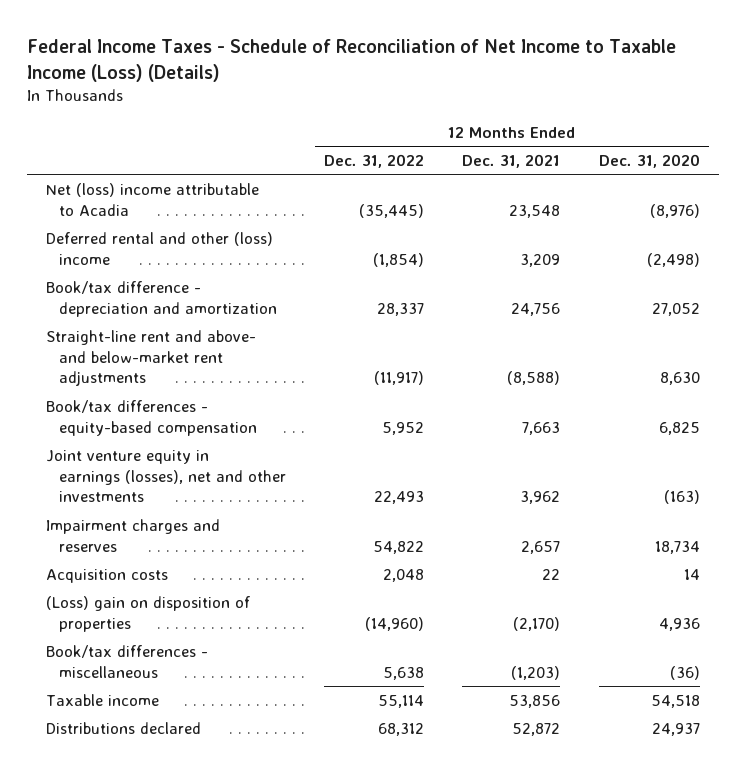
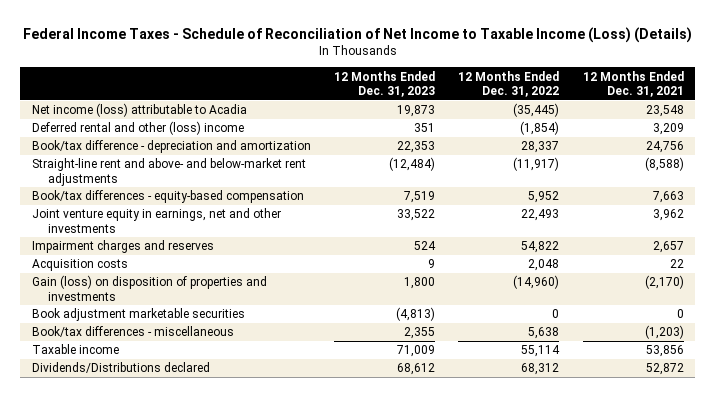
- | 12 Months Ended Dec. 31, 2022 | 12 Months Ended Dec. 31, 2021 | 12 Months Ended Dec. 31, 2020
+ | 12 Months Ended Dec. 31, 2023 | 12 Months Ended Dec. 31, 2022 | 12 Months Ended Dec. 31, 2021
- Net (loss) income attributable to Acadia | (35,445) | 23,548 | (8,976)
+ Net income (loss) attributable to Acadia | 19,873 | (35,445) | 23,548
- Joint venture equity in earnings (losses), net and other investments | 22,493 | 3,962 | (163)
+ Joint venture equity in earnings, net and other investments | 33,522 | 22,493 | 3,962
- (Loss) gain on disposition of properties | (14,960) | (2,170) | 4,936
+ Gain (loss) on disposition of properties and investments | 1,800 | (14,960) | (2,170)
+ Book adjustment marketable securities | (4,813) | 0 | 0
- Distributions declared | 68,312 | 52,872 | 24,937
+ Dividends/Distributions declared | 68,612 | 68,312 | 52,872

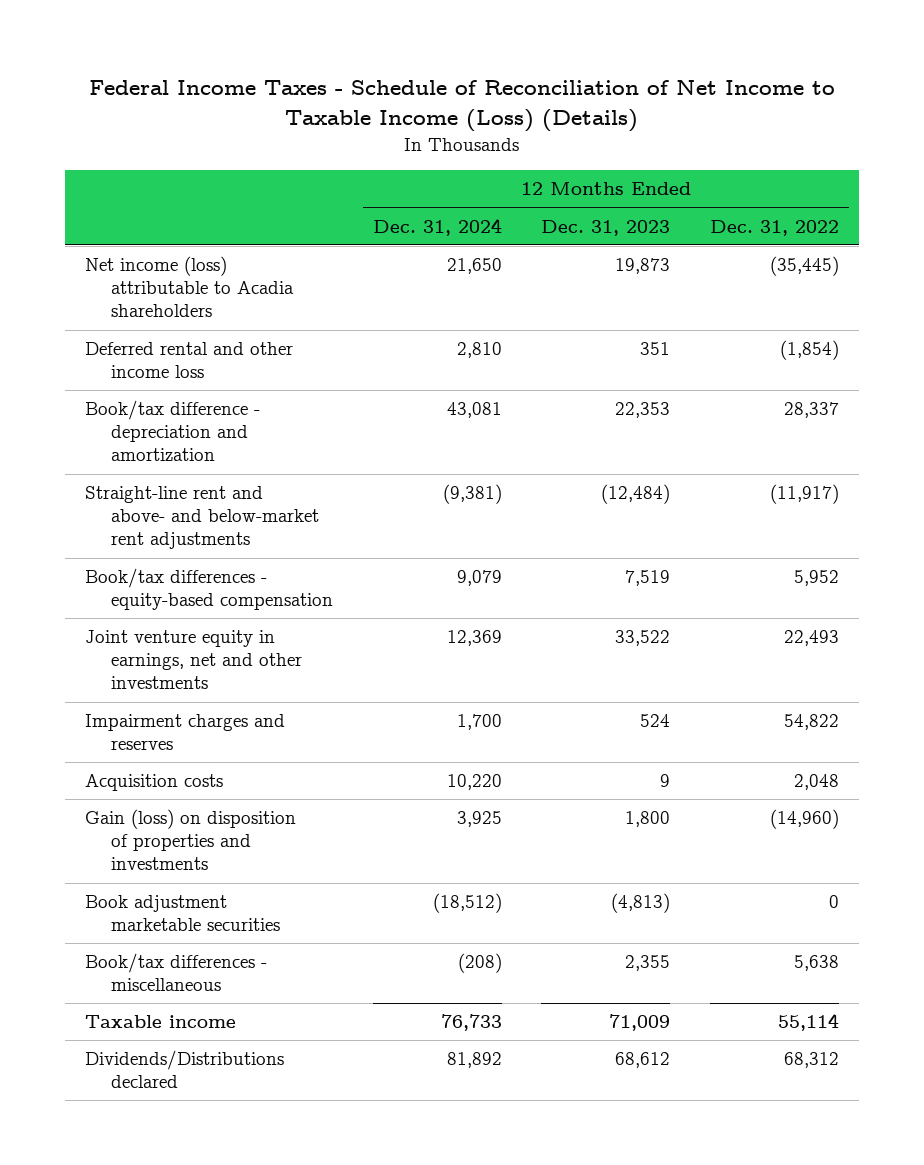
- | 12 Months Ended Dec. 31, 2023 | 12 Months Ended Dec. 31, 2022 | 12 Months Ended Dec. 31, 2021
+ | 12 Months Ended Dec. 31, 2024 | 12 Months Ended Dec. 31, 2023 | 12 Months Ended Dec. 31, 2022
- Net income (loss) attributable to Acadia | 19,873 | (35,445) | 23,548
- Deferred rental and other (loss) income | 351 | (1,854) | 3,209
+ Net income (loss) attributable to Acadia shareholders | 21,650 | 19,873 | (35,445)
+ Deferred rental and other income loss | 2,810 | 351 | (1,854)

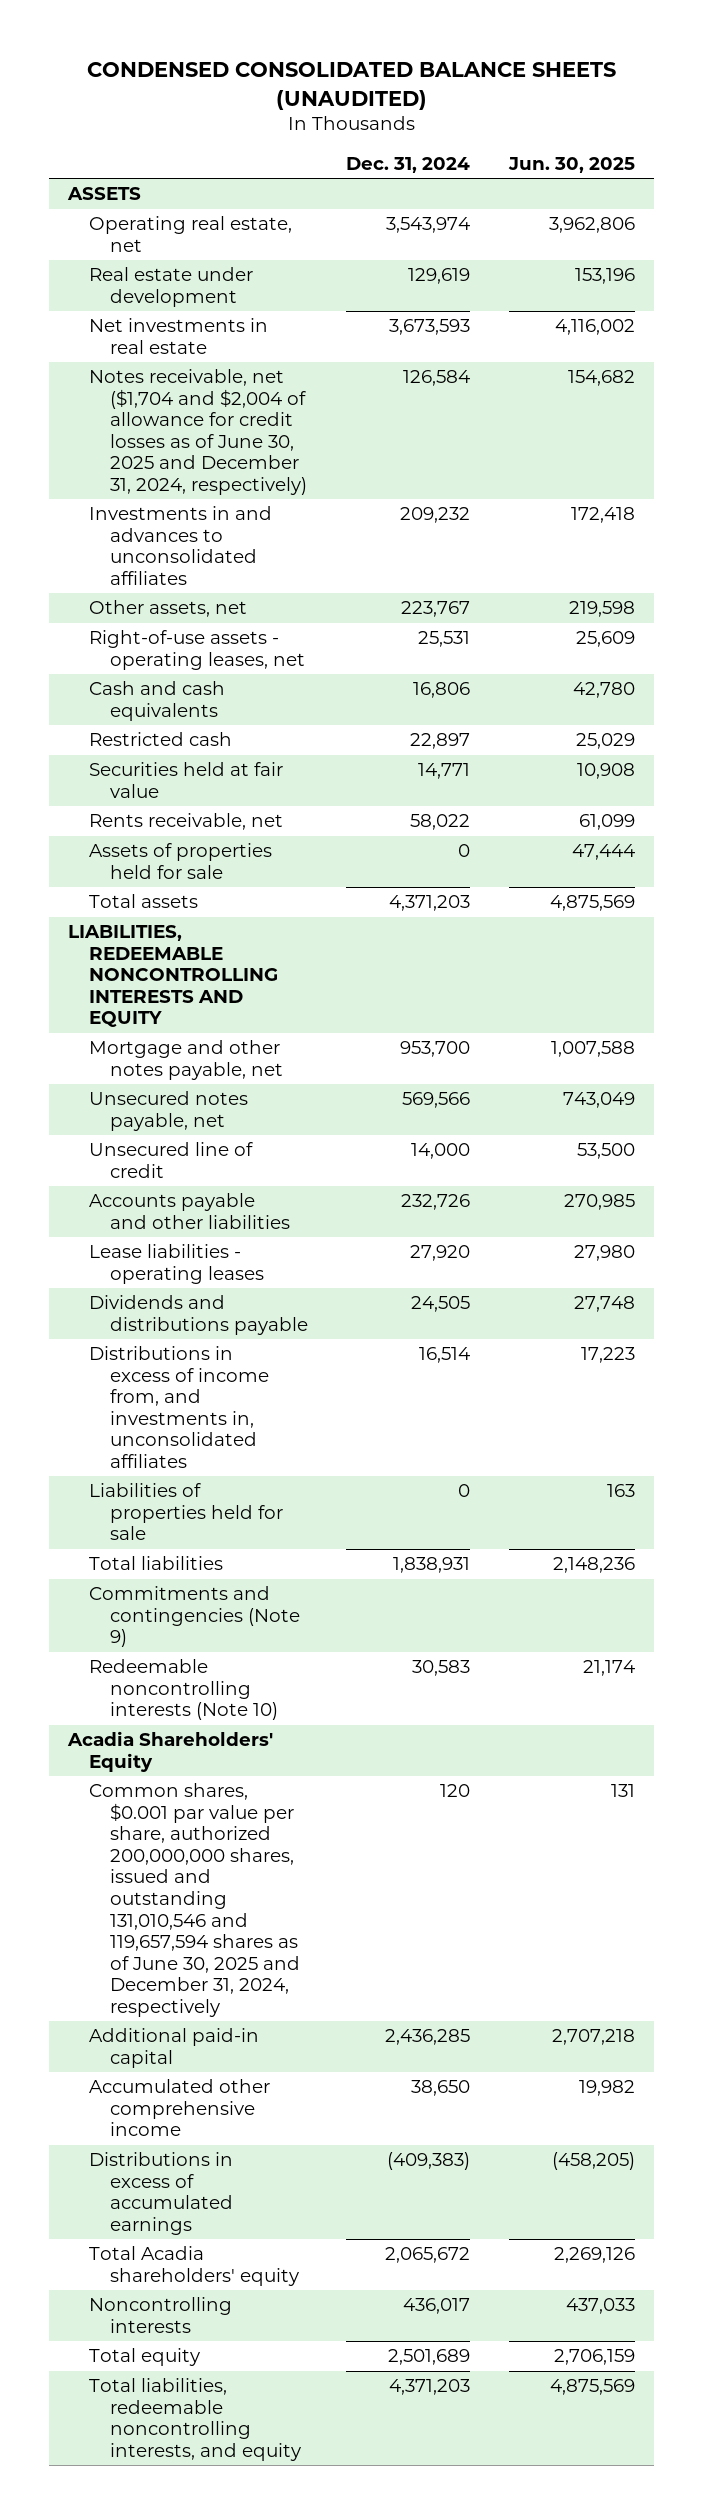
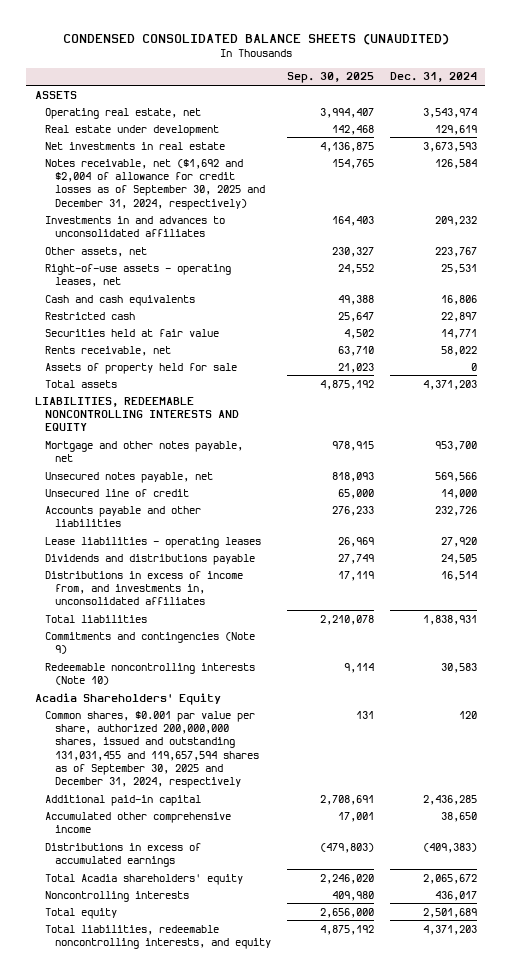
- | Dec. 31, 2024 | Jun. 30, 2025
+ | Sep. 30, 2025 | Dec. 31, 2024
- Notes receivable, net ($1,704 and $2,004 of allowance for credit losses as of June 30, 2025 and December 31, 2024, respectively) | 126,584 | 154,682
+ Notes receivable, net ($1,692 and $2,004 of allowance for credit losses as of September 30, 2025 and December 31, 2024, respectively) | 154,765 | 126,584
- Assets of properties held for sale | 0 | 47,444
+ Assets of property held for sale | 21,023 | 0
- Liabilities of properties held for sale | 0 | 163
- Common shares, $0.001 par value per share, authorized 200,000,000 shares, issued and outstanding 131,010,546 and 119,657,594 shares as of June 30, 2025 and December 31, 2024, respectively | 120 | 131
+ Common shares, $0.001 par value per share, authorized 200,000,000 shares, issued and outstanding 131,031,455 and 119,657,594 shares as of September 30, 2025 and December 31, 2024, respectively | 131 | 120

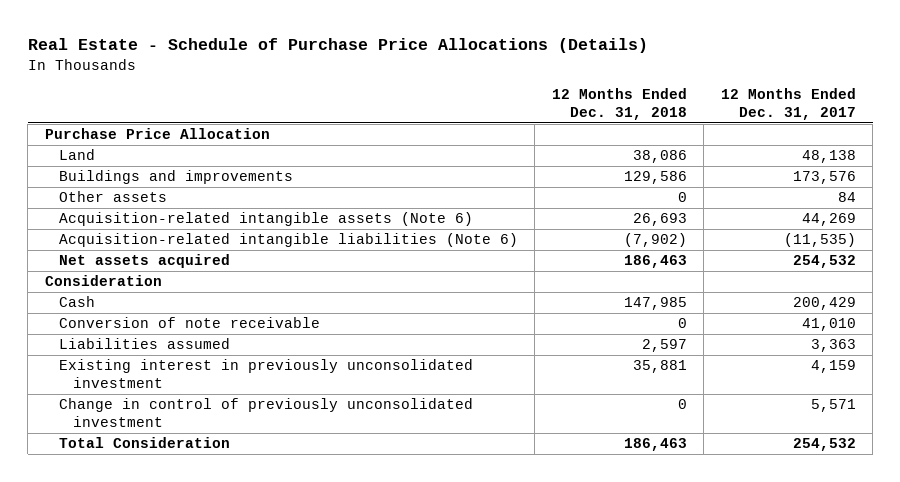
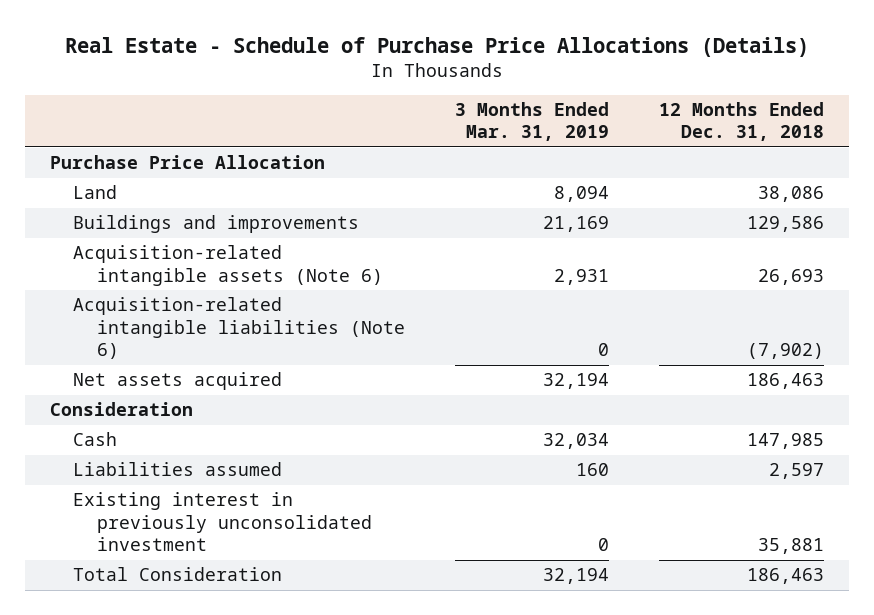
- | 12 Months Ended Dec. 31, 2018 | 12 Months Ended Dec. 31, 2017
+ | 3 Months Ended Mar. 31, 2019 | 12 Months Ended Dec. 31, 2018
- Other assets | 0 | 84
- Conversion of note receivable | 0 | 41,010
- Change in control of previously unconsolidated investment | 0 | 5,571

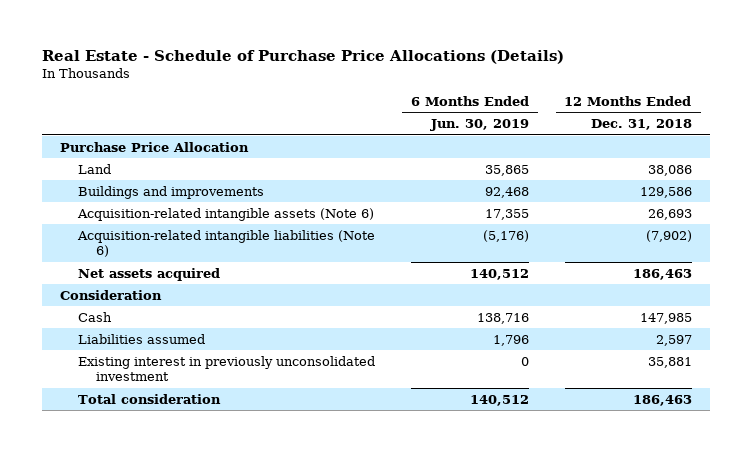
- | 3 Months Ended Mar. 31, 2019 | 12 Months Ended Dec. 31, 2018
+ | 6 Months Ended Jun. 30, 2019 | 12 Months Ended Dec. 31, 2018
- Total Consideration | 32,194 | 186,463
+ Total consideration | 140,512 | 186,463

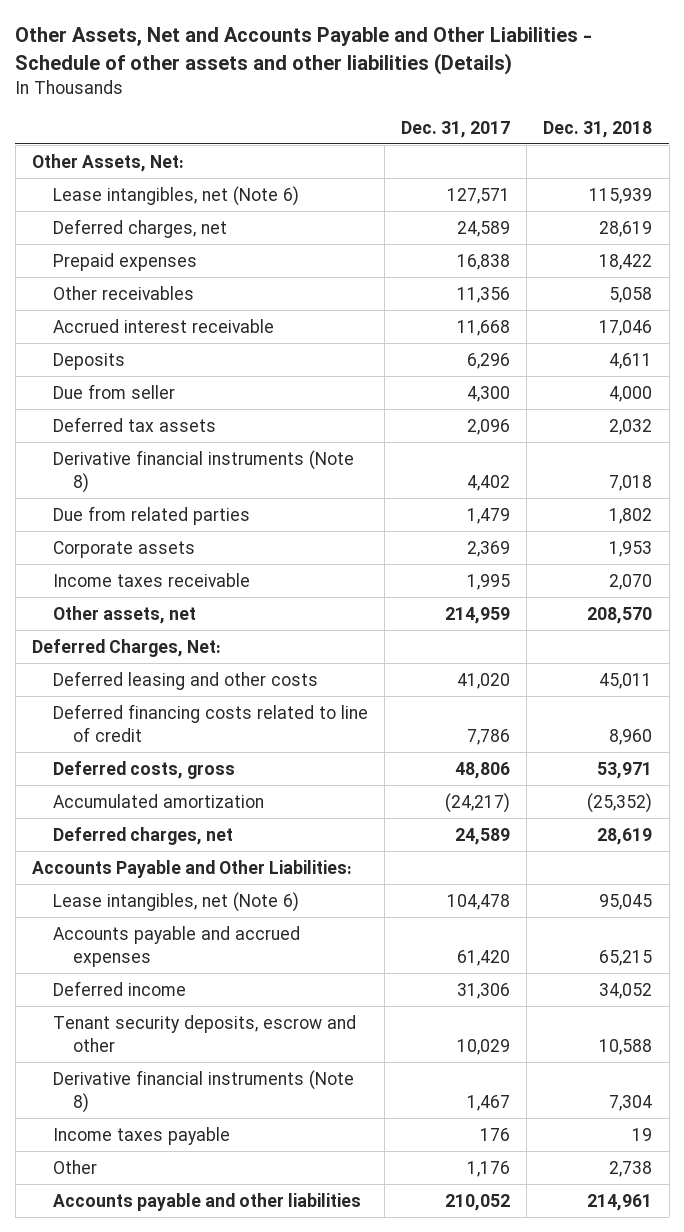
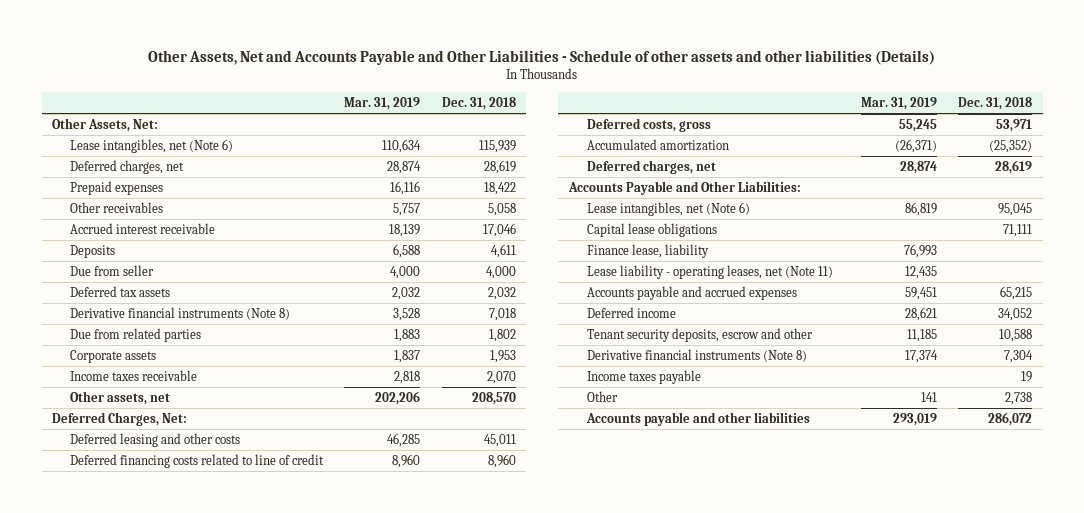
- | Dec. 31, 2017 | Dec. 31, 2018
+ | Mar. 31, 2019 | Dec. 31, 2018
+ Capital lease obligations | | 71,111
+ Finance lease, liability | 76,993 |
+ Lease liability - operating leases, net (Note 11) | 12,435 |
- Accounts payable and other liabilities | 210,052 | 214,961
+ Accounts payable and other liabilities | 293,019 | 286,072

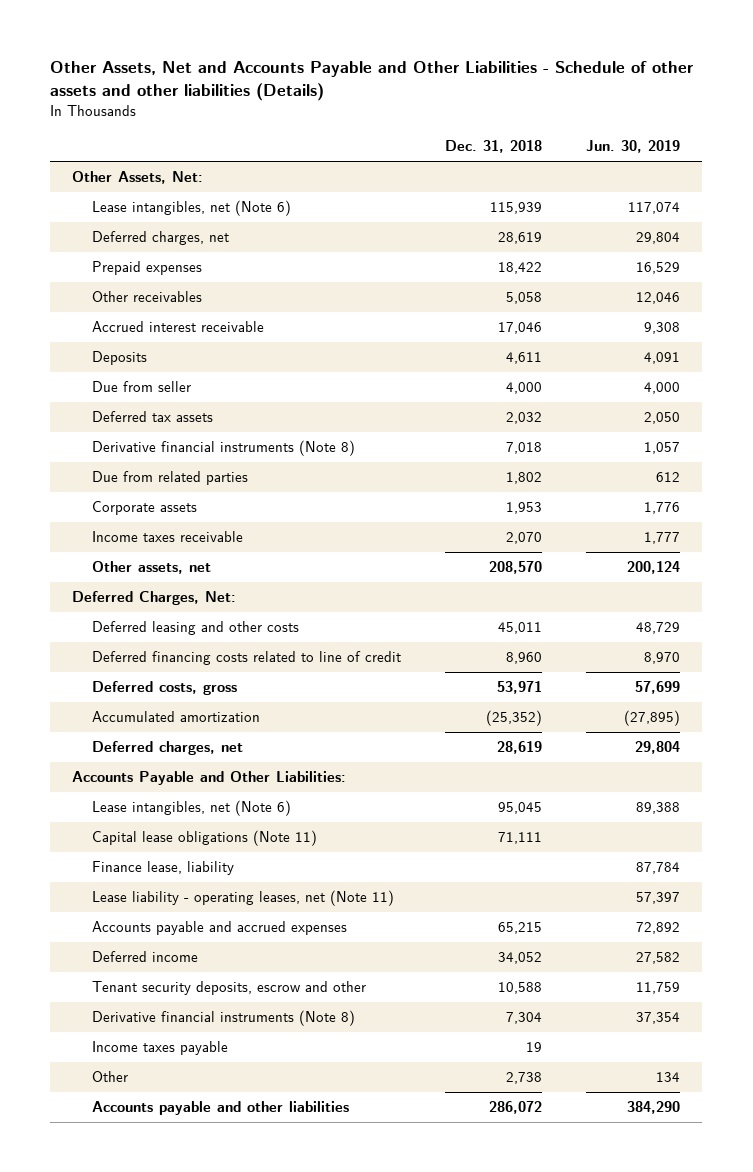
- | Mar. 31, 2019 | Dec. 31, 2018
+ | Dec. 31, 2018 | Jun. 30, 2019
- Capital lease obligations | | 71,111
+ Capital lease obligations (Note 11) | 71,111 |

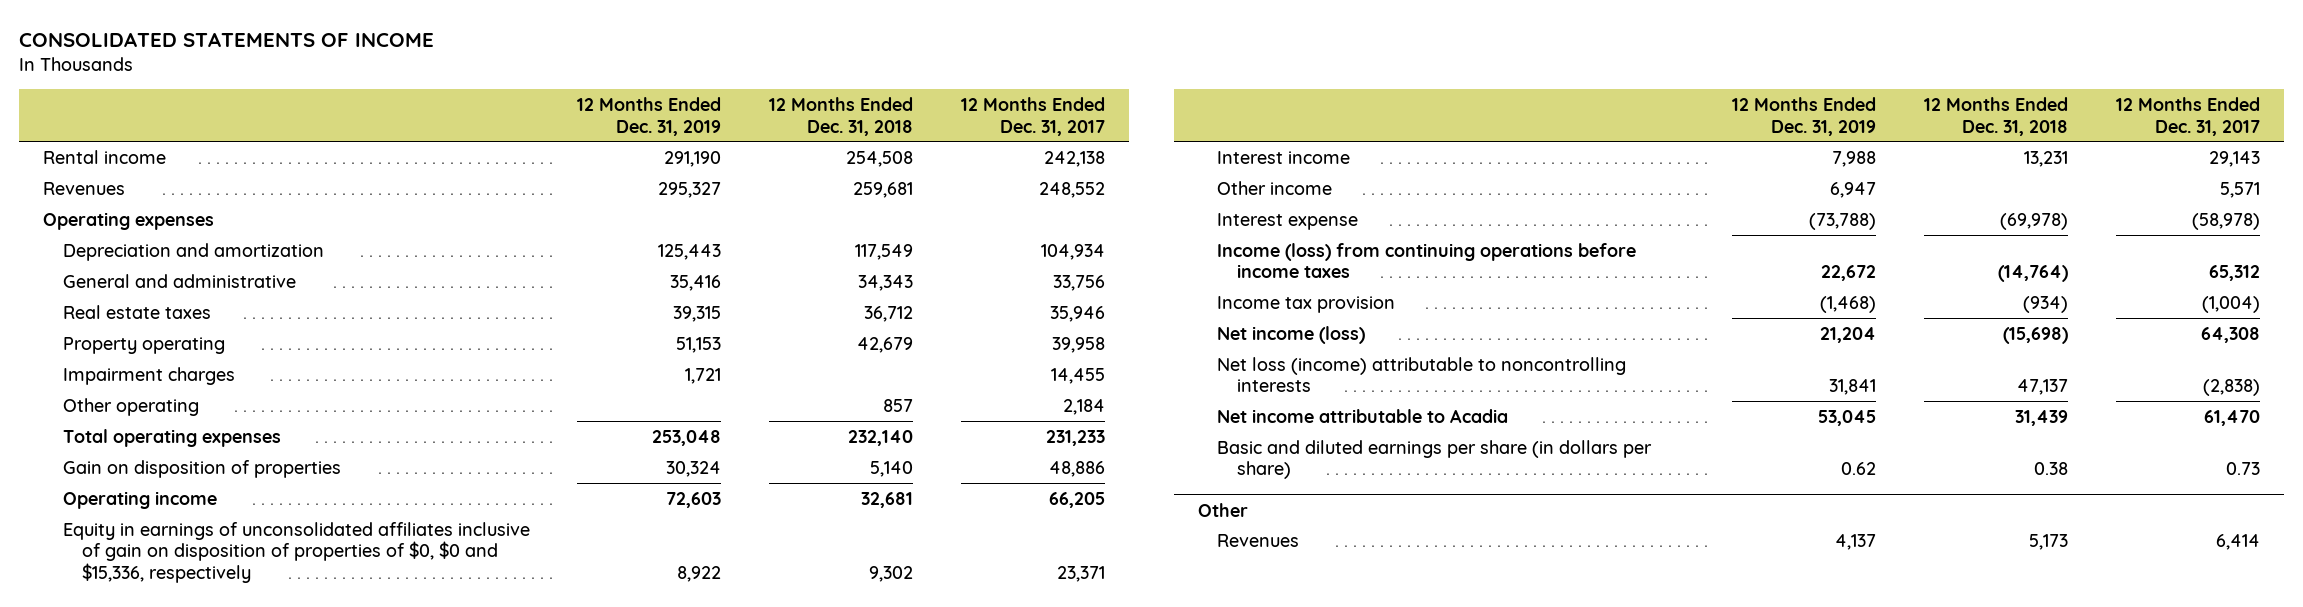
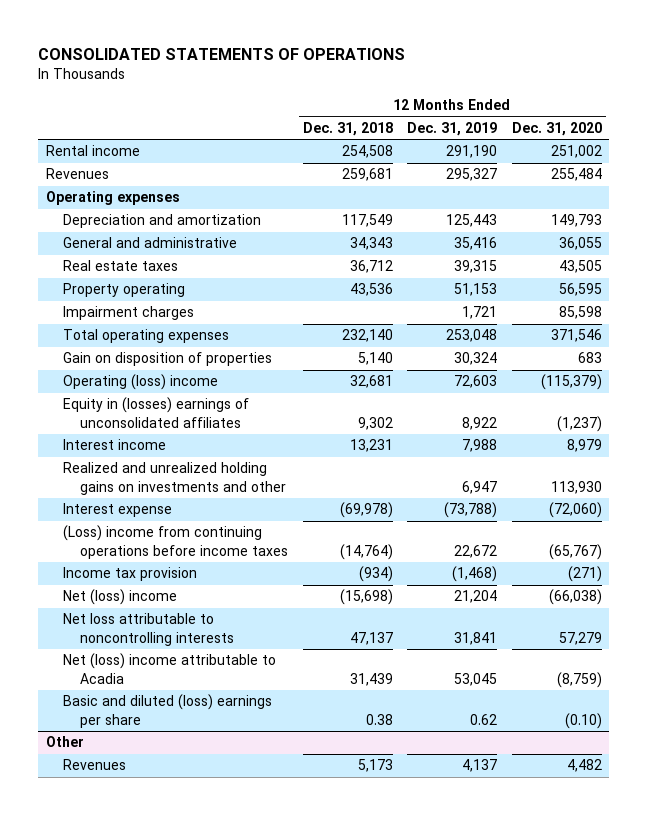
- CONSOLIDATED STATEMENTS OF INCOME
+ CONSOLIDATED STATEMENTS OF OPERATIONS
- | 12 Months Ended Dec. 31, 2019 | 12 Months Ended Dec. 31, 2018 | 12 Months Ended Dec. 31, 2017
+ | 12 Months Ended Dec. 31, 2018 | 12 Months Ended Dec. 31, 2019 | 12 Months Ended Dec. 31, 2020
- Property operating | 51,153 | 42,679 | 39,958
+ Property operating | 43,536 | 51,153 | 56,595
- Other operating | | 857 | 2,184
- Operating income | 72,603 | 32,681 | 66,205
- Equity in earnings of unconsolidated affiliates inclusive of gain on disposition of properties of $0, $0 and $15,336, respectively | 8,922 | 9,302 | 23,371
+ Operating (loss) income | 32,681 | 72,603 | (115,379)
+ Equity in (losses) earnings of unconsolidated affiliates | 9,302 | 8,922 | (1,237)
- Other income | 6,947 | | 5,571
+ Realized and unrealized holding gains on investments and other | | 6,947 | 113,930
- Income (loss) from continuing operations before income taxes | 22,672 | (14,764) | 65,312
+ (Loss) income from continuing operations before income taxes | (14,764) | 22,672 | (65,767)
- Net income (loss) | 21,204 | (15,698) | 64,308
- Net loss (income) attributable to noncontrolling interests | 31,841 | 47,137 | (2,838)
- Net income attributable to Acadia | 53,045 | 31,439 | 61,470
- Basic and diluted earnings per share (in dollars per share) | 0.62 | 0.38 | 0.73
+ Net (loss) income | (15,698) | 21,204 | (66,038)
+ Net loss attributable to noncontrolling interests | 47,137 | 31,841 | 57,279
+ Net (loss) income attributable to Acadia | 31,439 | 53,045 | (8,759)
+ Basic and diluted (loss) earnings per share | 0.38 | 0.62 | (0.10)

